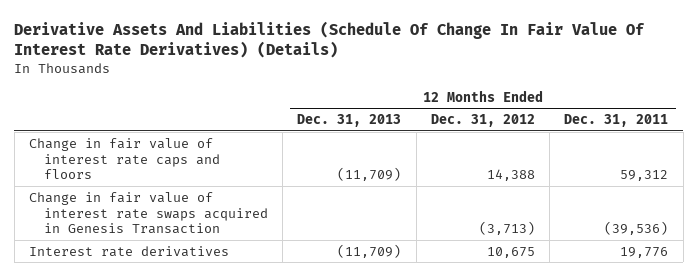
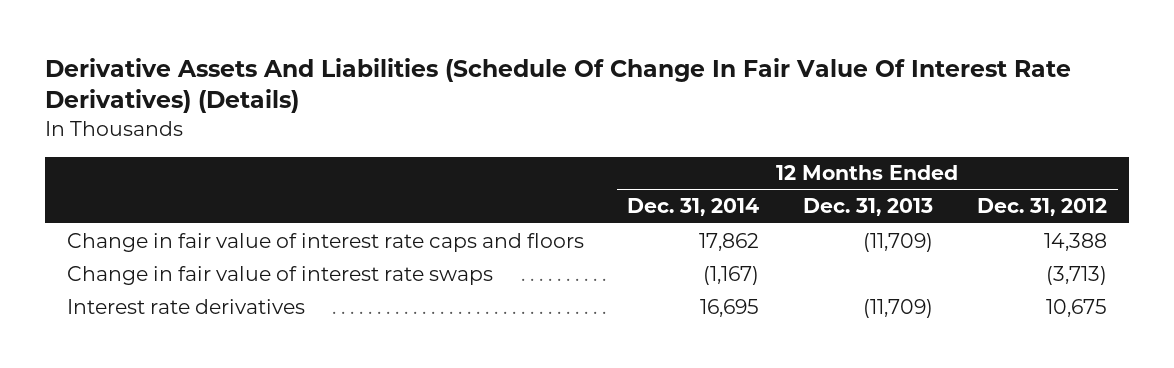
- | 12 Months Ended Dec. 31, 2013 | 12 Months Ended Dec. 31, 2012 | 12 Months Ended Dec. 31, 2011
+ | 12 Months Ended Dec. 31, 2014 | 12 Months Ended Dec. 31, 2013 | 12 Months Ended Dec. 31, 2012
- Change in fair value of interest rate swaps acquired in Genesis Transaction | | (3,713) | (39,536)
+ Change in fair value of interest rate swaps | (1,167) | | (3,713)

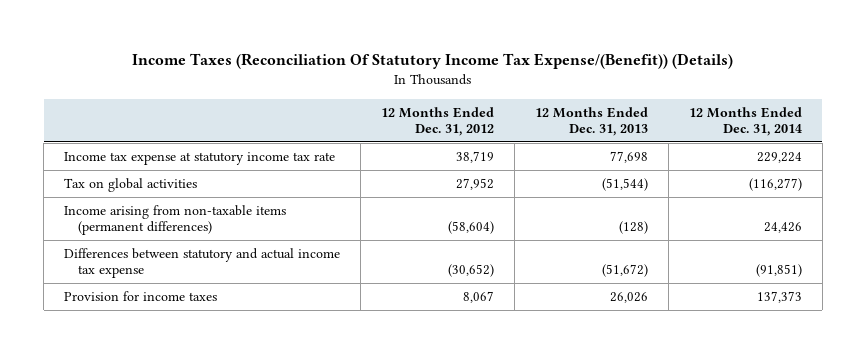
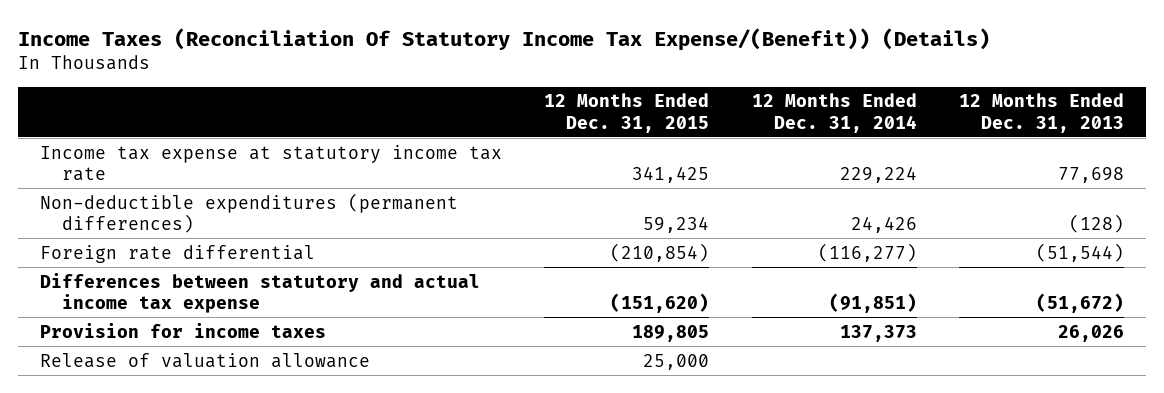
- | 12 Months Ended Dec. 31, 2012 | 12 Months Ended Dec. 31, 2013 | 12 Months Ended Dec. 31, 2014
+ | 12 Months Ended Dec. 31, 2015 | 12 Months Ended Dec. 31, 2014 | 12 Months Ended Dec. 31, 2013
- Tax on global activities | 27,952 | (51,544) | (116,277)
- Income arising from non-taxable items (permanent differences) | (58,604) | (128) | 24,426
+ Non-deductible expenditures (permanent differences) | 59,234 | 24,426 | (128)
+ Foreign rate differential | (210,854) | (116,277) | (51,544)
+ Release of valuation allowance | 25,000 | |

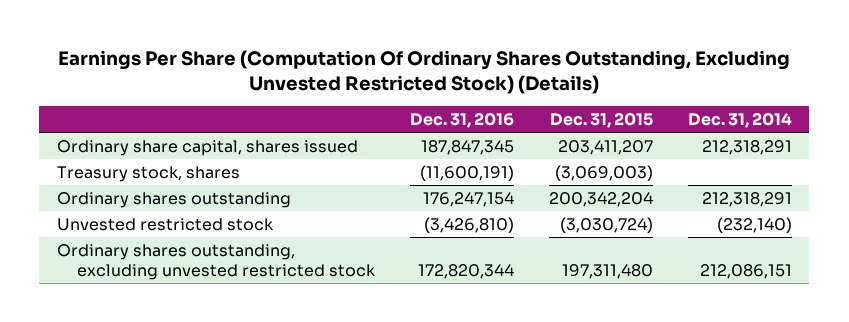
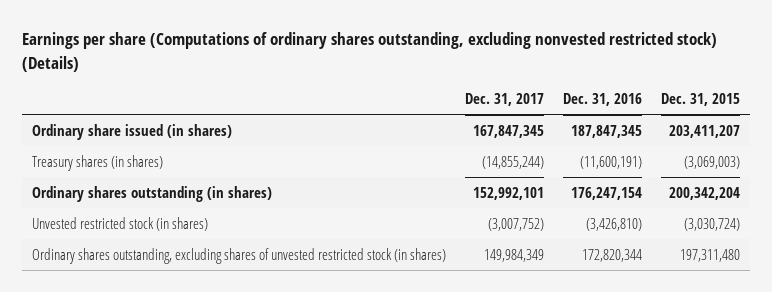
- Earnings Per Share (Computation Of Ordinary Shares Outstanding, Excluding Unvested Restricted Stock) (Details)
+ Earnings per share (Computations of ordinary shares outstanding, excluding nonvested restricted stock) (Details)
- | Dec. 31, 2016 | Dec. 31, 2015 | Dec. 31, 2014
+ | Dec. 31, 2017 | Dec. 31, 2016 | Dec. 31, 2015
- Ordinary share capital, shares issued | 187,847,345 | 203,411,207 | 212,318,291
- Treasury stock, shares | (11,600,191) | (3,069,003) |
- Ordinary shares outstanding | 176,247,154 | 200,342,204 | 212,318,291
- Unvested restricted stock | (3,426,810) | (3,030,724) | (232,140)
- Ordinary shares outstanding, excluding unvested restricted stock | 172,820,344 | 197,311,480 | 212,086,151
+ Ordinary share issued (in shares) | 167,847,345 | 187,847,345 | 203,411,207
+ Treasury shares (in shares) | (14,855,244) | (11,600,191) | (3,069,003)
+ Ordinary shares outstanding (in shares) | 152,992,101 | 176,247,154 | 200,342,204
+ Unvested restricted stock (in shares) | (3,007,752) | (3,426,810) | (3,030,724)
+ Ordinary shares outstanding, excluding shares of unvested restricted stock (in shares) | 149,984,349 | 172,820,344 | 197,311,480

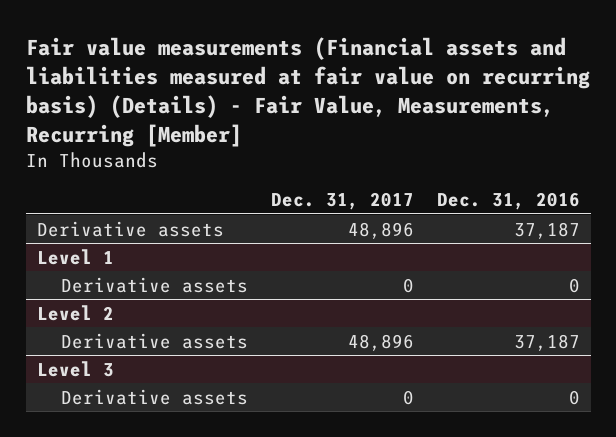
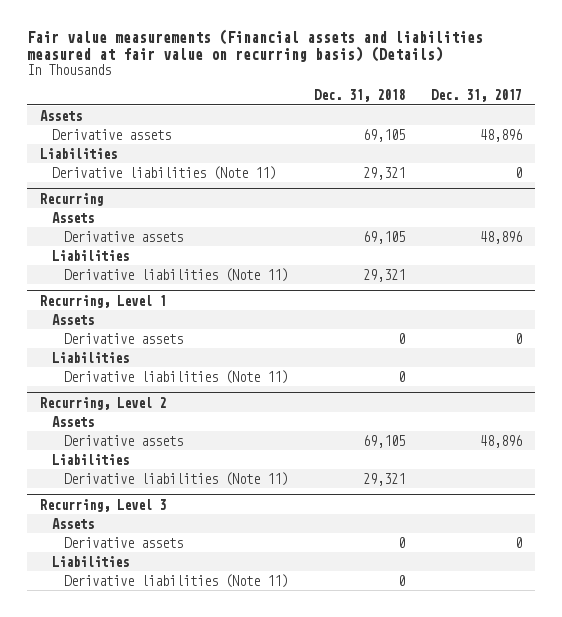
- Fair value measurements (Financial assets and liabilities measured at fair value on recurring basis) (Details) - Fair Value, Measurements, Recurring [Member]
+ Fair value measurements (Financial assets and liabilities measured at fair value on recurring basis) (Details)
- | Dec. 31, 2017 | Dec. 31, 2016
+ | Dec. 31, 2018 | Dec. 31, 2017
+ Assets
- Level 1
+ Liabilities
+ Derivative liabilities (Note 11) | 29,321 | 0
+ Recurring
+ Assets
+ Derivative assets | 69,105 | 48,896
+ Liabilities
+ Derivative liabilities (Note 11) | 29,321 |
+ Recurring, Level 1
+ Assets
- Level 2
+ Liabilities
+ Derivative liabilities (Note 11) | 0 |
+ Recurring, Level 2
+ Assets
- Level 3
+ Liabilities
+ Derivative liabilities (Note 11) | 29,321 |
+ Recurring, Level 3
+ Assets
+ Liabilities
+ Derivative liabilities (Note 11) | 0 |

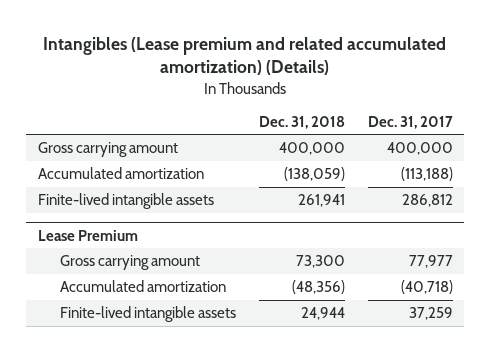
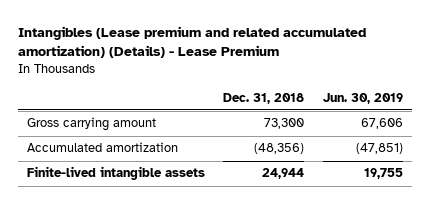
- Intangibles (Lease premium and related accumulated amortization) (Details)
+ Intangibles (Lease premium and related accumulated amortization) (Details) - Lease Premium
- | Dec. 31, 2018 | Dec. 31, 2017
+ | Dec. 31, 2018 | Jun. 30, 2019
- Gross carrying amount | 400,000 | 400,000
- Accumulated amortization | (138,059) | (113,188)
- Finite-lived intangible assets | 261,941 | 286,812
- Lease Premium

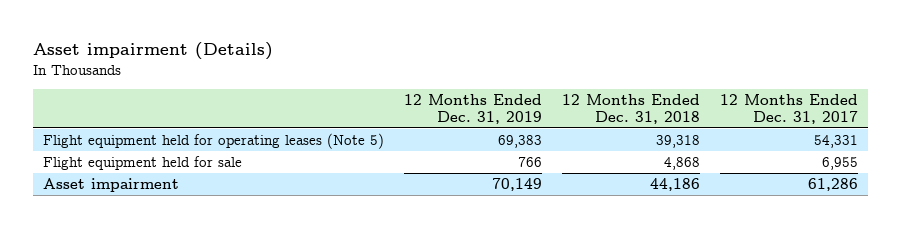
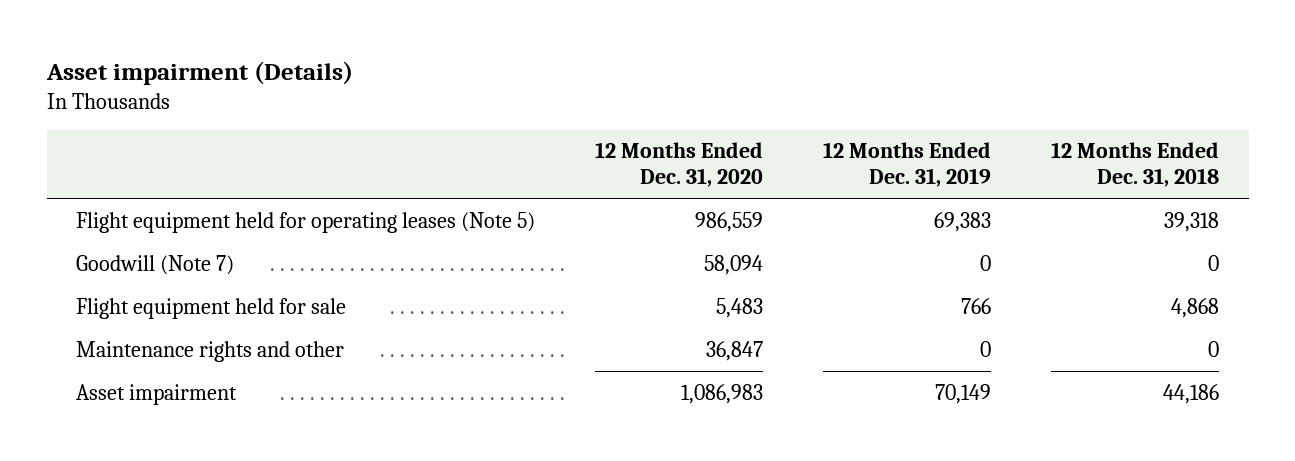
- | 12 Months Ended Dec. 31, 2019 | 12 Months Ended Dec. 31, 2018 | 12 Months Ended Dec. 31, 2017
+ | 12 Months Ended Dec. 31, 2020 | 12 Months Ended Dec. 31, 2019 | 12 Months Ended Dec. 31, 2018
+ Goodwill (Note 7) | 58,094 | 0 | 0
+ Maintenance rights and other | 36,847 | 0 | 0

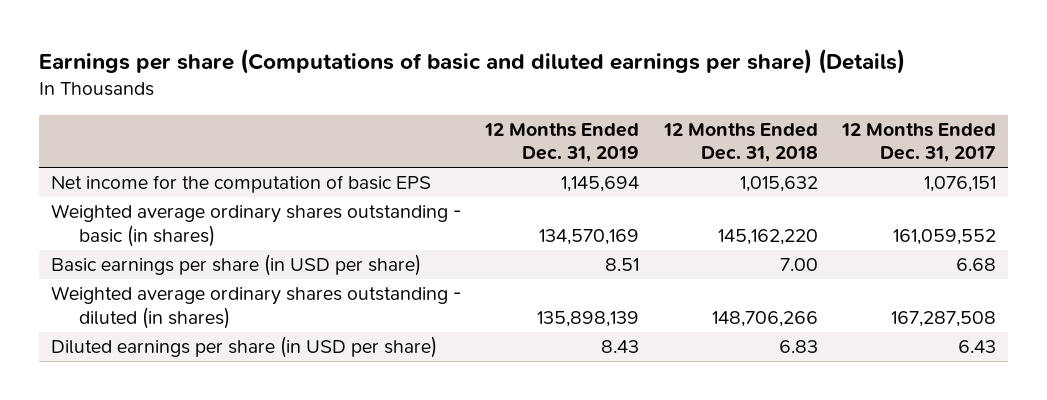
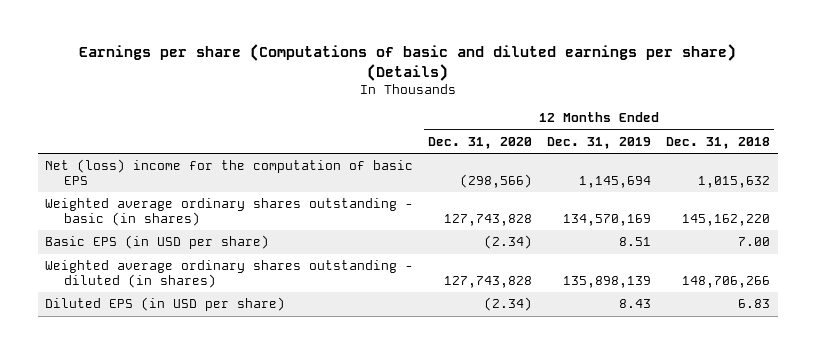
- | 12 Months Ended Dec. 31, 2019 | 12 Months Ended Dec. 31, 2018 | 12 Months Ended Dec. 31, 2017
+ | 12 Months Ended Dec. 31, 2020 | 12 Months Ended Dec. 31, 2019 | 12 Months Ended Dec. 31, 2018
- Net income for the computation of basic EPS | 1,145,694 | 1,015,632 | 1,076,151
+ Net (loss) income for the computation of basic EPS | (298,566) | 1,145,694 | 1,015,632
- Basic earnings per share (in USD per share) | 8.51 | 7.00 | 6.68
+ Basic EPS (in USD per share) | (2.34) | 8.51 | 7.00
- Diluted earnings per share (in USD per share) | 8.43 | 6.83 | 6.43
+ Diluted EPS (in USD per share) | (2.34) | 8.43 | 6.83

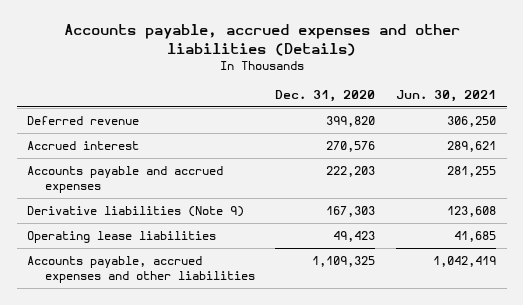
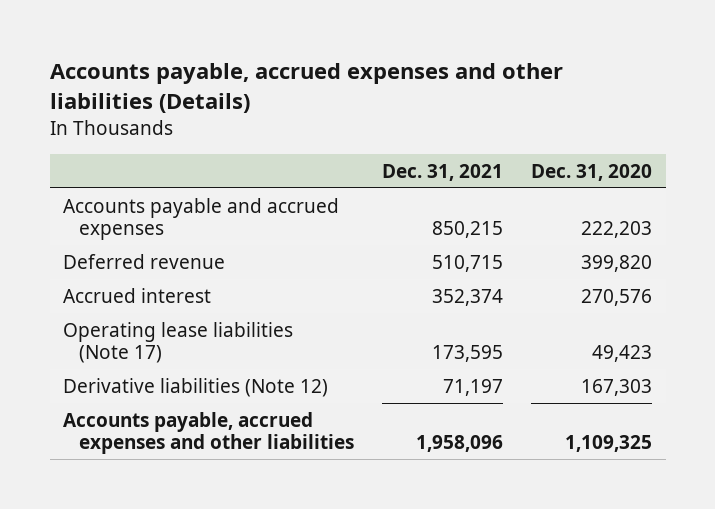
- | Dec. 31, 2020 | Jun. 30, 2021
+ | Dec. 31, 2021 | Dec. 31, 2020
moved up: Accounts payable and accrued expenses | 850,215 | 222,203
- Derivative liabilities (Note 9) | 167,303 | 123,608
- Operating lease liabilities | 49,423 | 41,685
+ Operating lease liabilities (Note 17) | 173,595 | 49,423
+ Derivative liabilities (Note 12) | 71,197 | 167,303

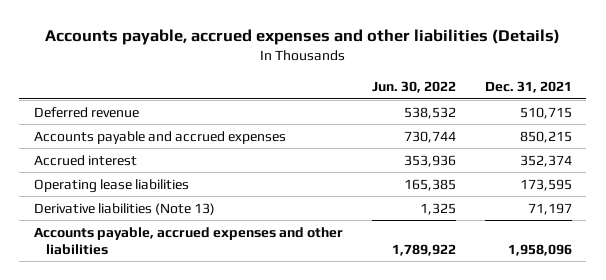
- | Dec. 31, 2021 | Dec. 31, 2020
+ | Jun. 30, 2022 | Dec. 31, 2021
moved down: Accounts payable and accrued expenses | 730,744 | 850,215
- Operating lease liabilities (Note 17) | 173,595 | 49,423
- Derivative liabilities (Note 12) | 71,197 | 167,303
+ Operating lease liabilities | 165,385 | 173,595
+ Derivative liabilities (Note 13) | 1,325 | 71,197

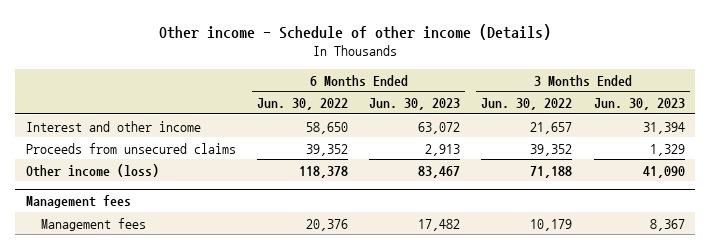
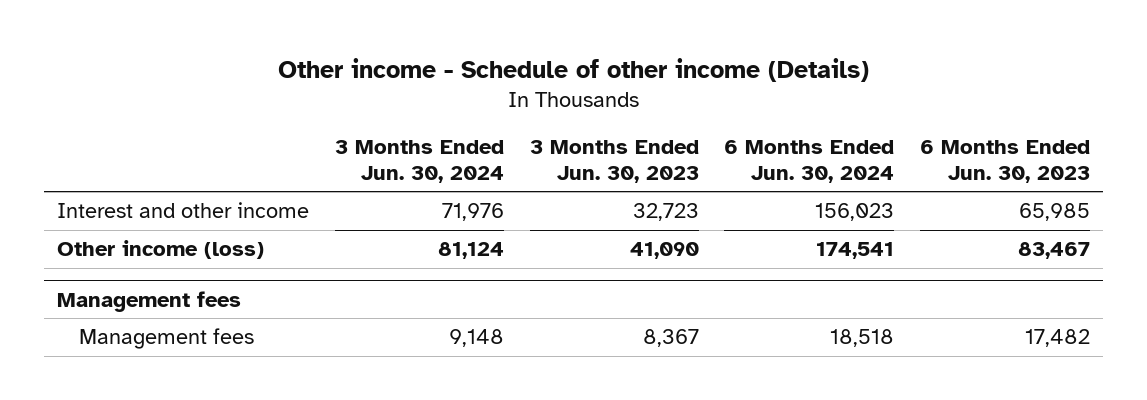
- | 6 Months Ended Jun. 30, 2022 | 6 Months Ended Jun. 30, 2023 | 3 Months Ended Jun. 30, 2022 | 3 Months Ended Jun. 30, 2023
+ | 3 Months Ended Jun. 30, 2024 | 3 Months Ended Jun. 30, 2023 | 6 Months Ended Jun. 30, 2024 | 6 Months Ended Jun. 30, 2023
- Interest and other income | 58,650 | 63,072 | 21,657 | 31,394
- Proceeds from unsecured claims | 39,352 | 2,913 | 39,352 | 1,329
+ Interest and other income | 71,976 | 32,723 | 156,023 | 65,985

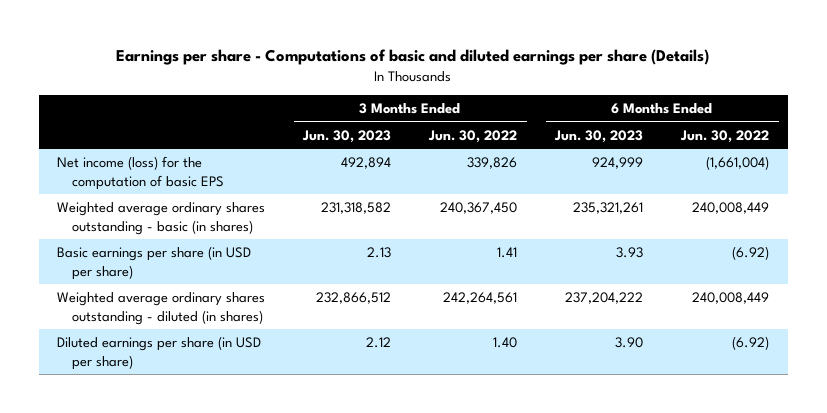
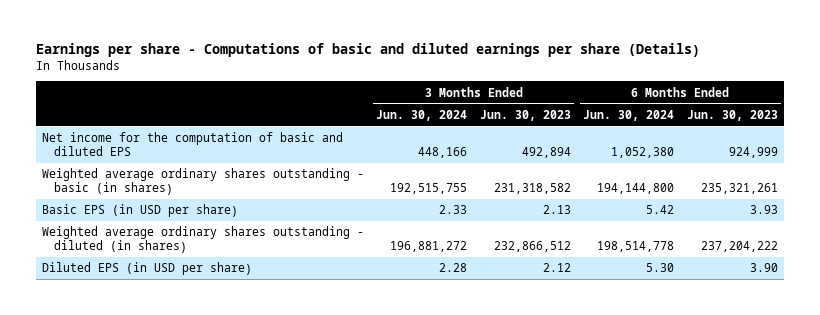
- | 3 Months Ended Jun. 30, 2023 | 3 Months Ended Jun. 30, 2022 | 6 Months Ended Jun. 30, 2023 | 6 Months Ended Jun. 30, 2022
+ | 3 Months Ended Jun. 30, 2024 | 3 Months Ended Jun. 30, 2023 | 6 Months Ended Jun. 30, 2024 | 6 Months Ended Jun. 30, 2023
- Net income (loss) for the computation of basic EPS | 492,894 | 339,826 | 924,999 | (1,661,004)
+ Net income for the computation of basic and diluted EPS | 448,166 | 492,894 | 1,052,380 | 924,999
- Basic earnings per share (in USD per share) | 2.13 | 1.41 | 3.93 | (6.92)
+ Basic EPS (in USD per share) | 2.33 | 2.13 | 5.42 | 3.93
- Diluted earnings per share (in USD per share) | 2.12 | 1.40 | 3.90 | (6.92)
+ Diluted EPS (in USD per share) | 2.28 | 2.12 | 5.30 | 3.90

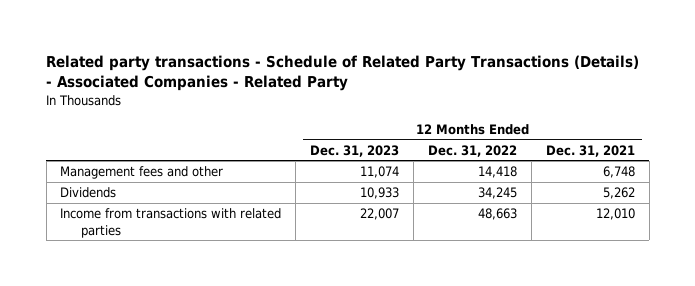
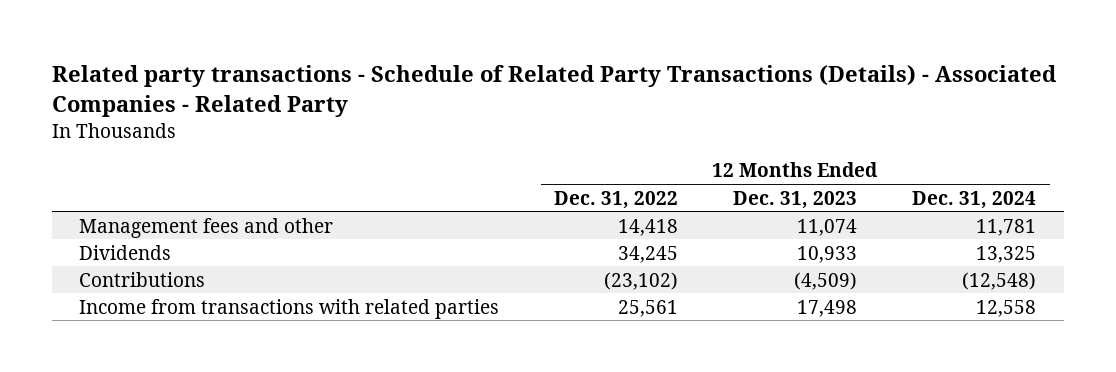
- | 12 Months Ended Dec. 31, 2023 | 12 Months Ended Dec. 31, 2022 | 12 Months Ended Dec. 31, 2021
+ | 12 Months Ended Dec. 31, 2022 | 12 Months Ended Dec. 31, 2023 | 12 Months Ended Dec. 31, 2024
- Income from transactions with related parties | 22,007 | 48,663 | 12,010
+ Contributions | (23,102) | (4,509) | (12,548)
+ Income from transactions with related parties | 25,561 | 17,498 | 12,558

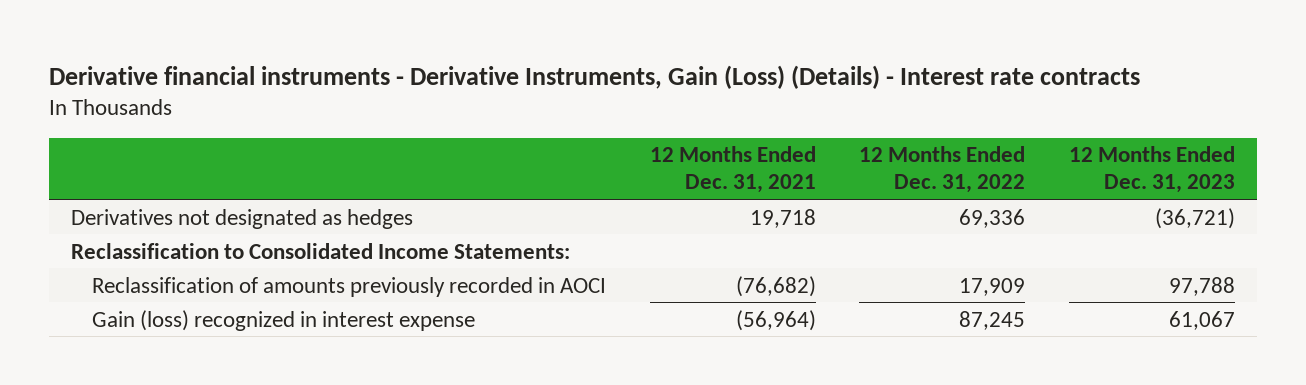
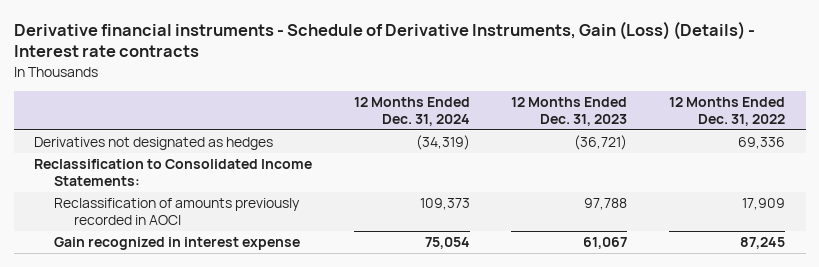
- Derivative financial instruments - Derivative Instruments, Gain (Loss) (Details) - Interest rate contracts
+ Derivative financial instruments - Schedule of Derivative Instruments, Gain (Loss) (Details) - Interest rate contracts
- | 12 Months Ended Dec. 31, 2021 | 12 Months Ended Dec. 31, 2022 | 12 Months Ended Dec. 31, 2023
+ | 12 Months Ended Dec. 31, 2024 | 12 Months Ended Dec. 31, 2023 | 12 Months Ended Dec. 31, 2022
- Gain (loss) recognized in interest expense | (56,964) | 87,245 | 61,067
+ Gain recognized in interest expense | 75,054 | 61,067 | 87,245

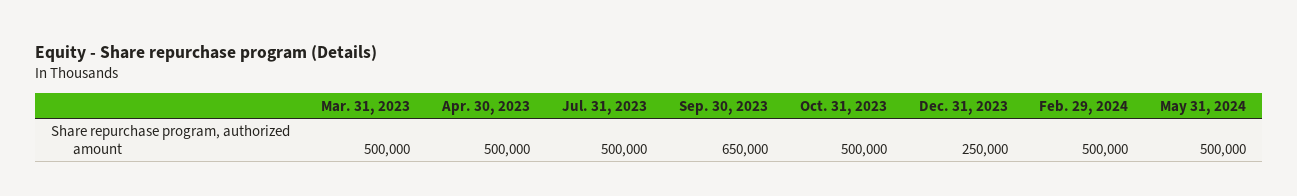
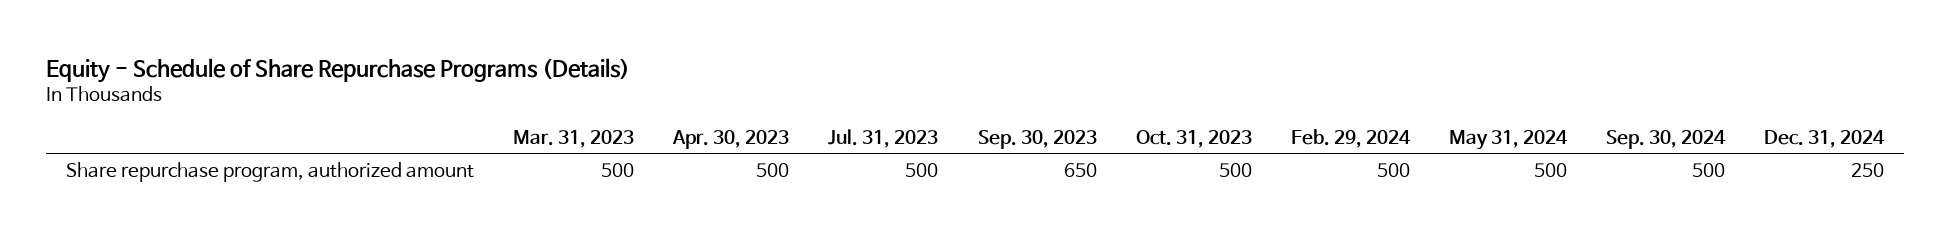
- Equity - Share repurchase program (Details)
+ Equity - Schedule of Share Repurchase Programs (Details)
- | Mar. 31, 2023 | Apr. 30, 2023 | Jul. 31, 2023 | Sep. 30, 2023 | Oct. 31, 2023 | Dec. 31, 2023 | Feb. 29, 2024 | May 31, 2024
+ | Mar. 31, 2023 | Apr. 30, 2023 | Jul. 31, 2023 | Sep. 30, 2023 | Oct. 31, 2023 | Feb. 29, 2024 | May 31, 2024 | Sep. 30, 2024 | Dec. 31, 2024
- Share repurchase program, authorized amount | 500,000 | 500,000 | 500,000 | 650,000 | 500,000 | 250,000 | 500,000 | 500,000
+ Share repurchase program, authorized amount | 500 | 500 | 500 | 650 | 500 | 500 | 500 | 500 | 250

